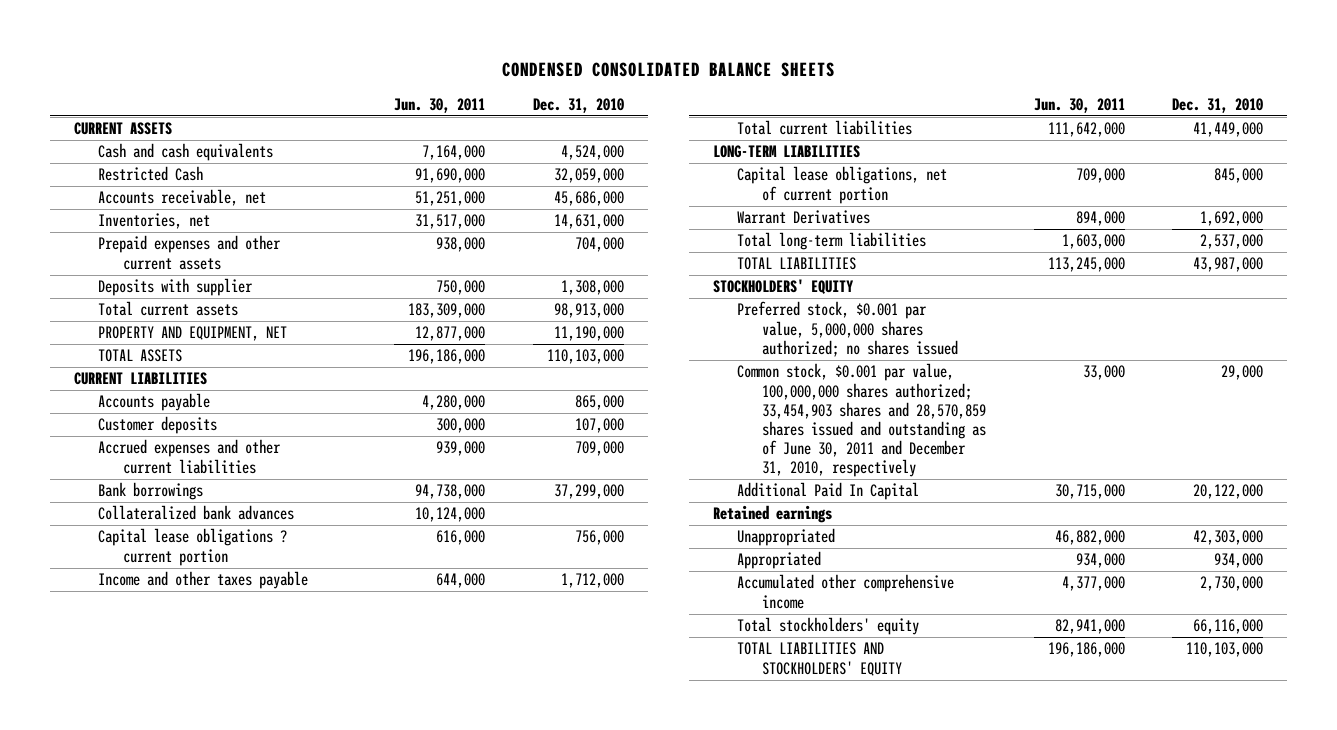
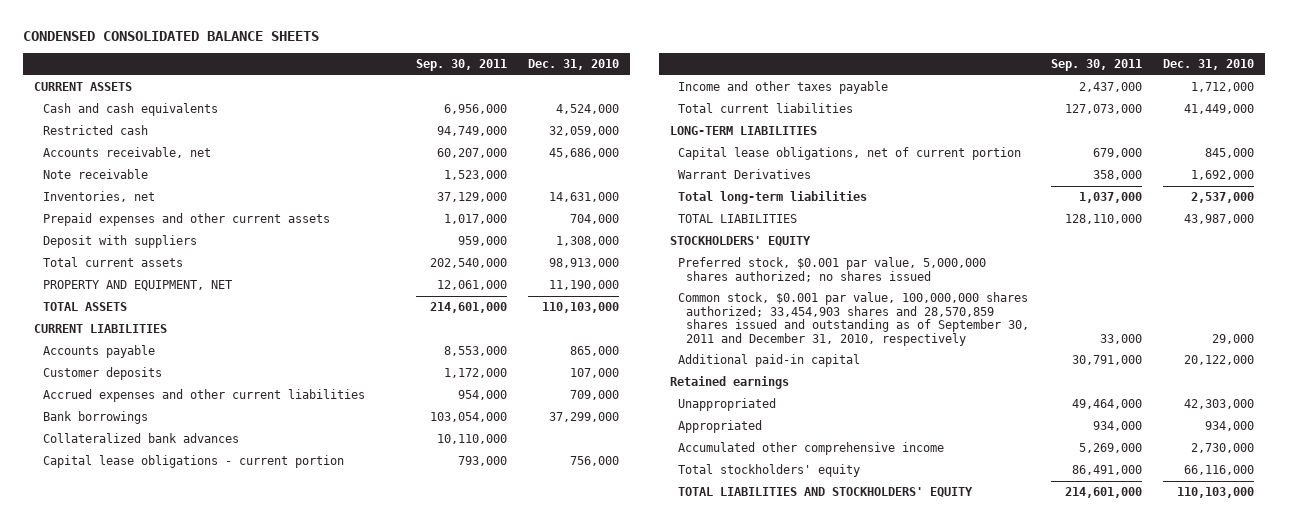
- | Jun. 30, 2011 | Dec. 31, 2010
+ | Sep. 30, 2011 | Dec. 31, 2010
- Restricted Cash | 91,690,000 | 32,059,000
+ Restricted cash | 94,749,000 | 32,059,000
+ Note receivable | 1,523,000 |
- Deposits with supplier | 750,000 | 1,308,000
+ Deposit with suppliers | 959,000 | 1,308,000
- Capital lease obligations ? current portion | 616,000 | 756,000
+ Capital lease obligations - current portion | 793,000 | 756,000
- Common stock, $0.001 par value, 100,000,000 shares authorized; 33,454,903 shares and 28,570,859 shares issued and outstanding as of June 30, 2011 and December 31, 2010, respectively | 33,000 | 29,000
- Additional Paid In Capital | 30,715,000 | 20,122,000
+ Common stock, $0.001 par value, 100,000,000 shares authorized; 33,454,903 shares and 28,570,859 shares issued and outstanding as of September 30, 2011 and December 31, 2010, respectively | 33,000 | 29,000
+ Additional paid-in capital | 30,791,000 | 20,122,000

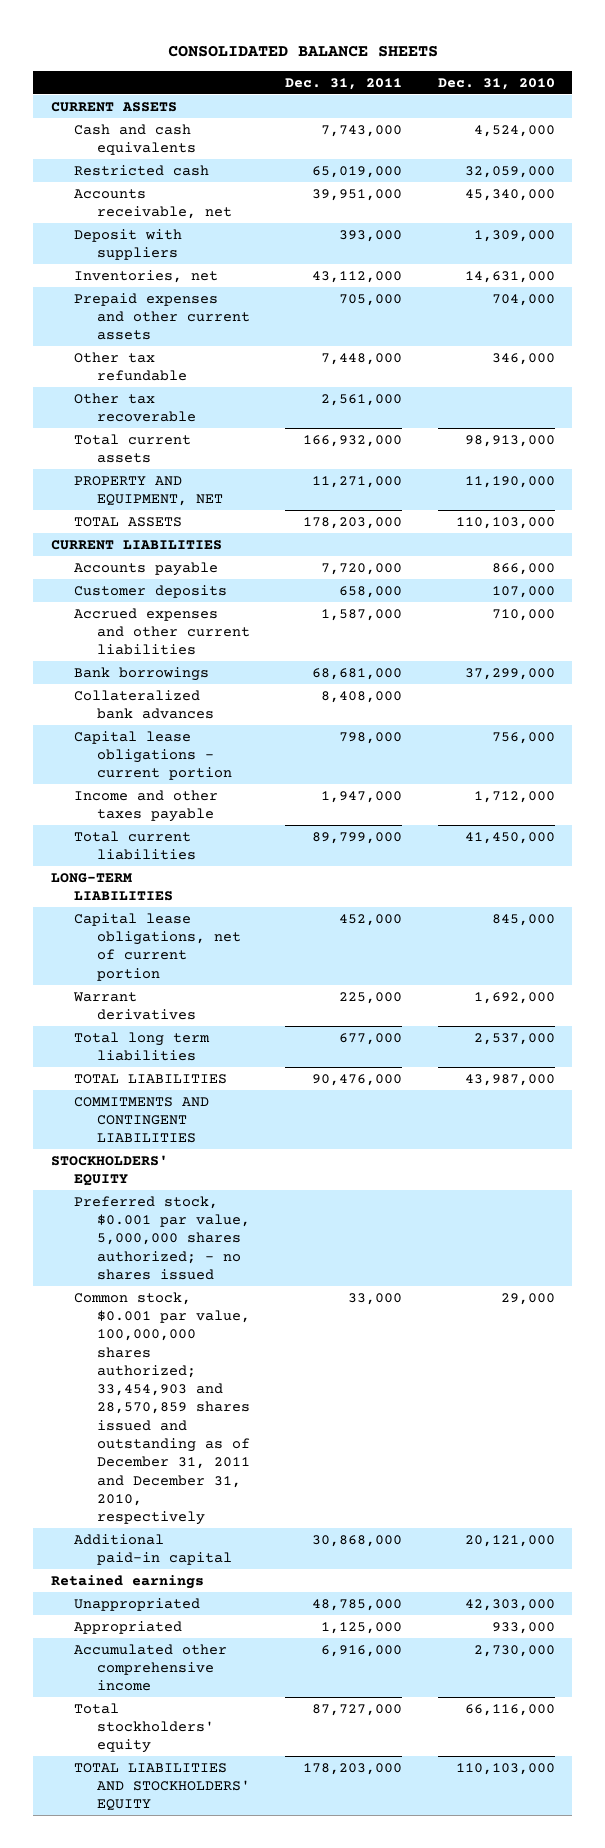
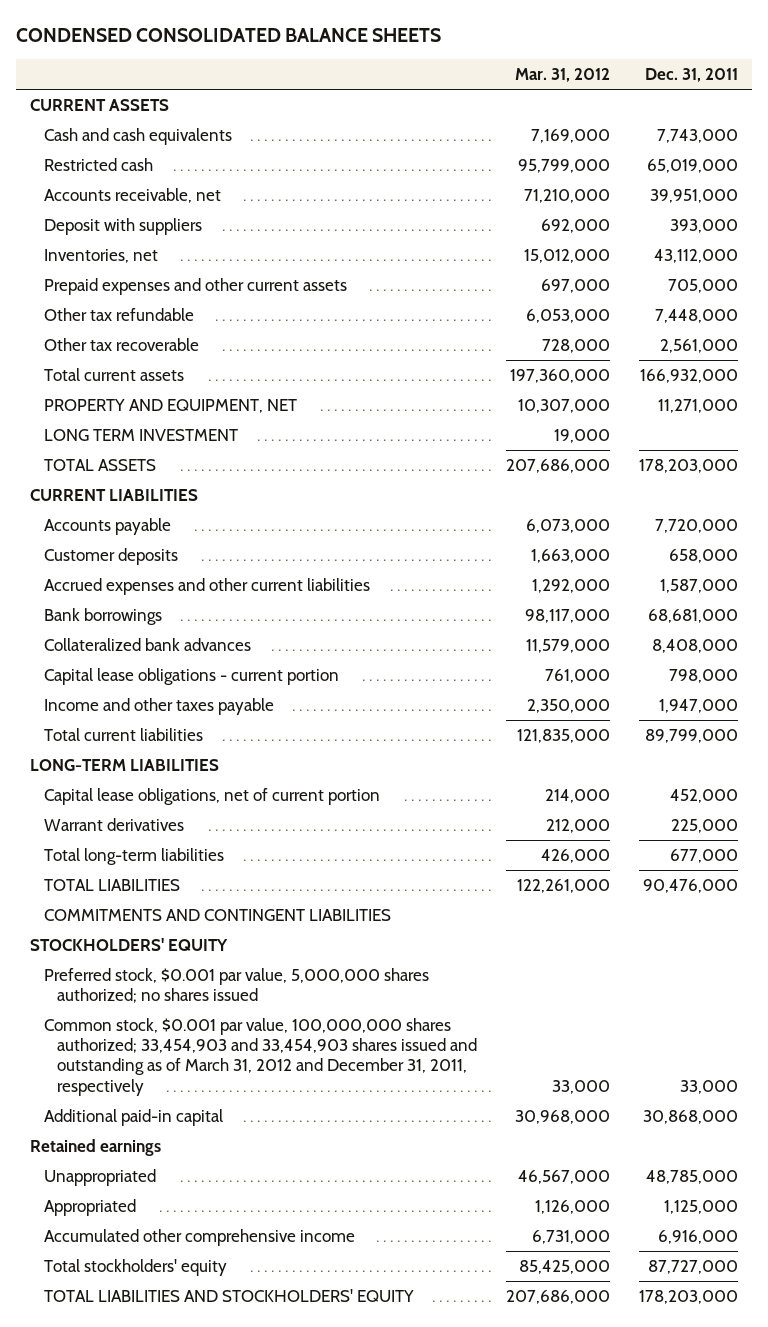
- CONSOLIDATED BALANCE SHEETS
+ CONDENSED CONSOLIDATED BALANCE SHEETS
- | Dec. 31, 2011 | Dec. 31, 2010
+ | Mar. 31, 2012 | Dec. 31, 2011
+ LONG TERM INVESTMENT | 19,000 |
- Total long term liabilities | 677,000 | 2,537,000
+ Total long-term liabilities | 426,000 | 677,000
- Preferred stock, $0.001 par value, 5,000,000 shares authorized; - no shares issued
- Common stock, $0.001 par value, 100,000,000 shares authorized; 33,454,903 and 28,570,859 shares issued and outstanding as of December 31, 2011 and December 31, 2010, respectively | 33,000 | 29,000
+ Preferred stock, $0.001 par value, 5,000,000 shares authorized; no shares issued
+ Common stock, $0.001 par value, 100,000,000 shares authorized; 33,454,903 and 33,454,903 shares issued and outstanding as of March 31, 2012 and December 31, 2011, respectively | 33,000 | 33,000

